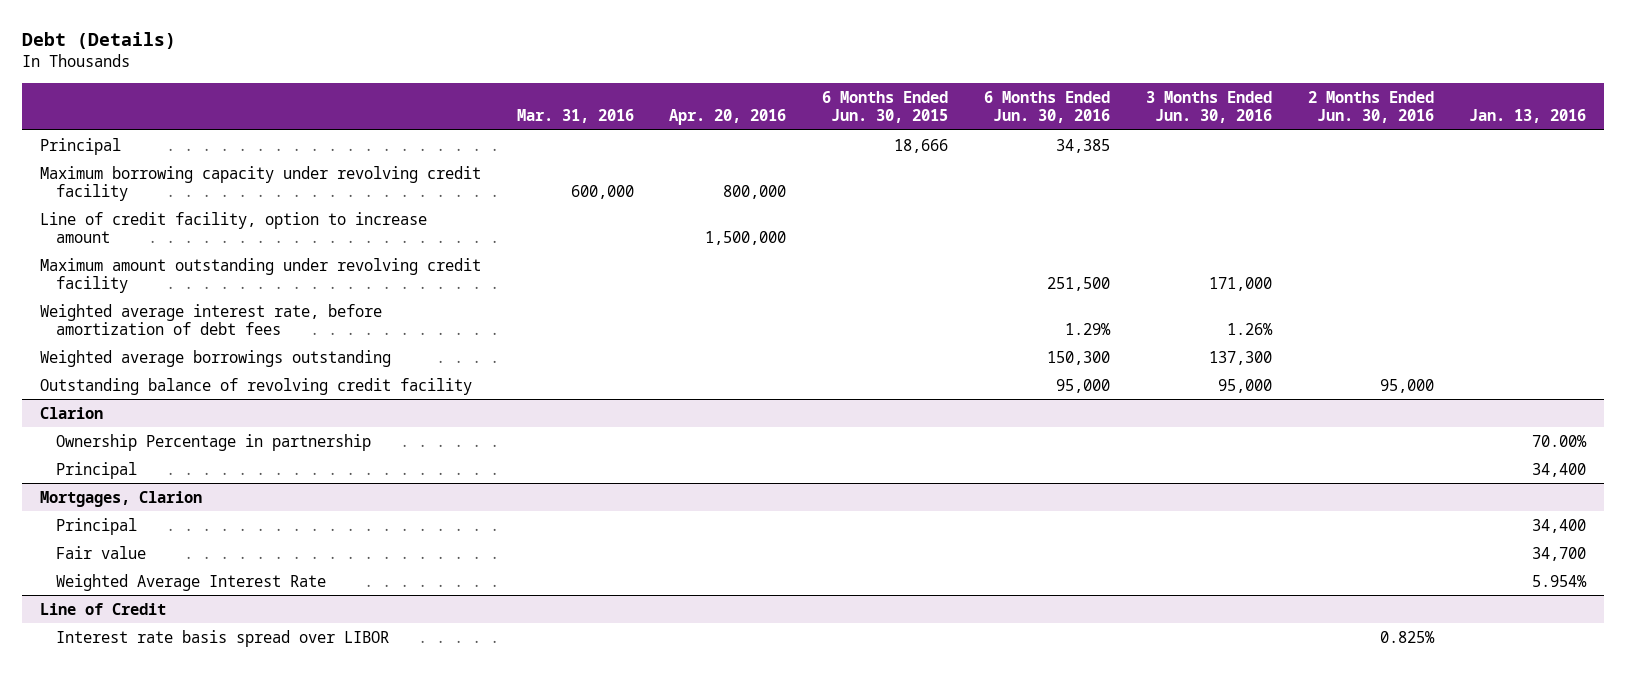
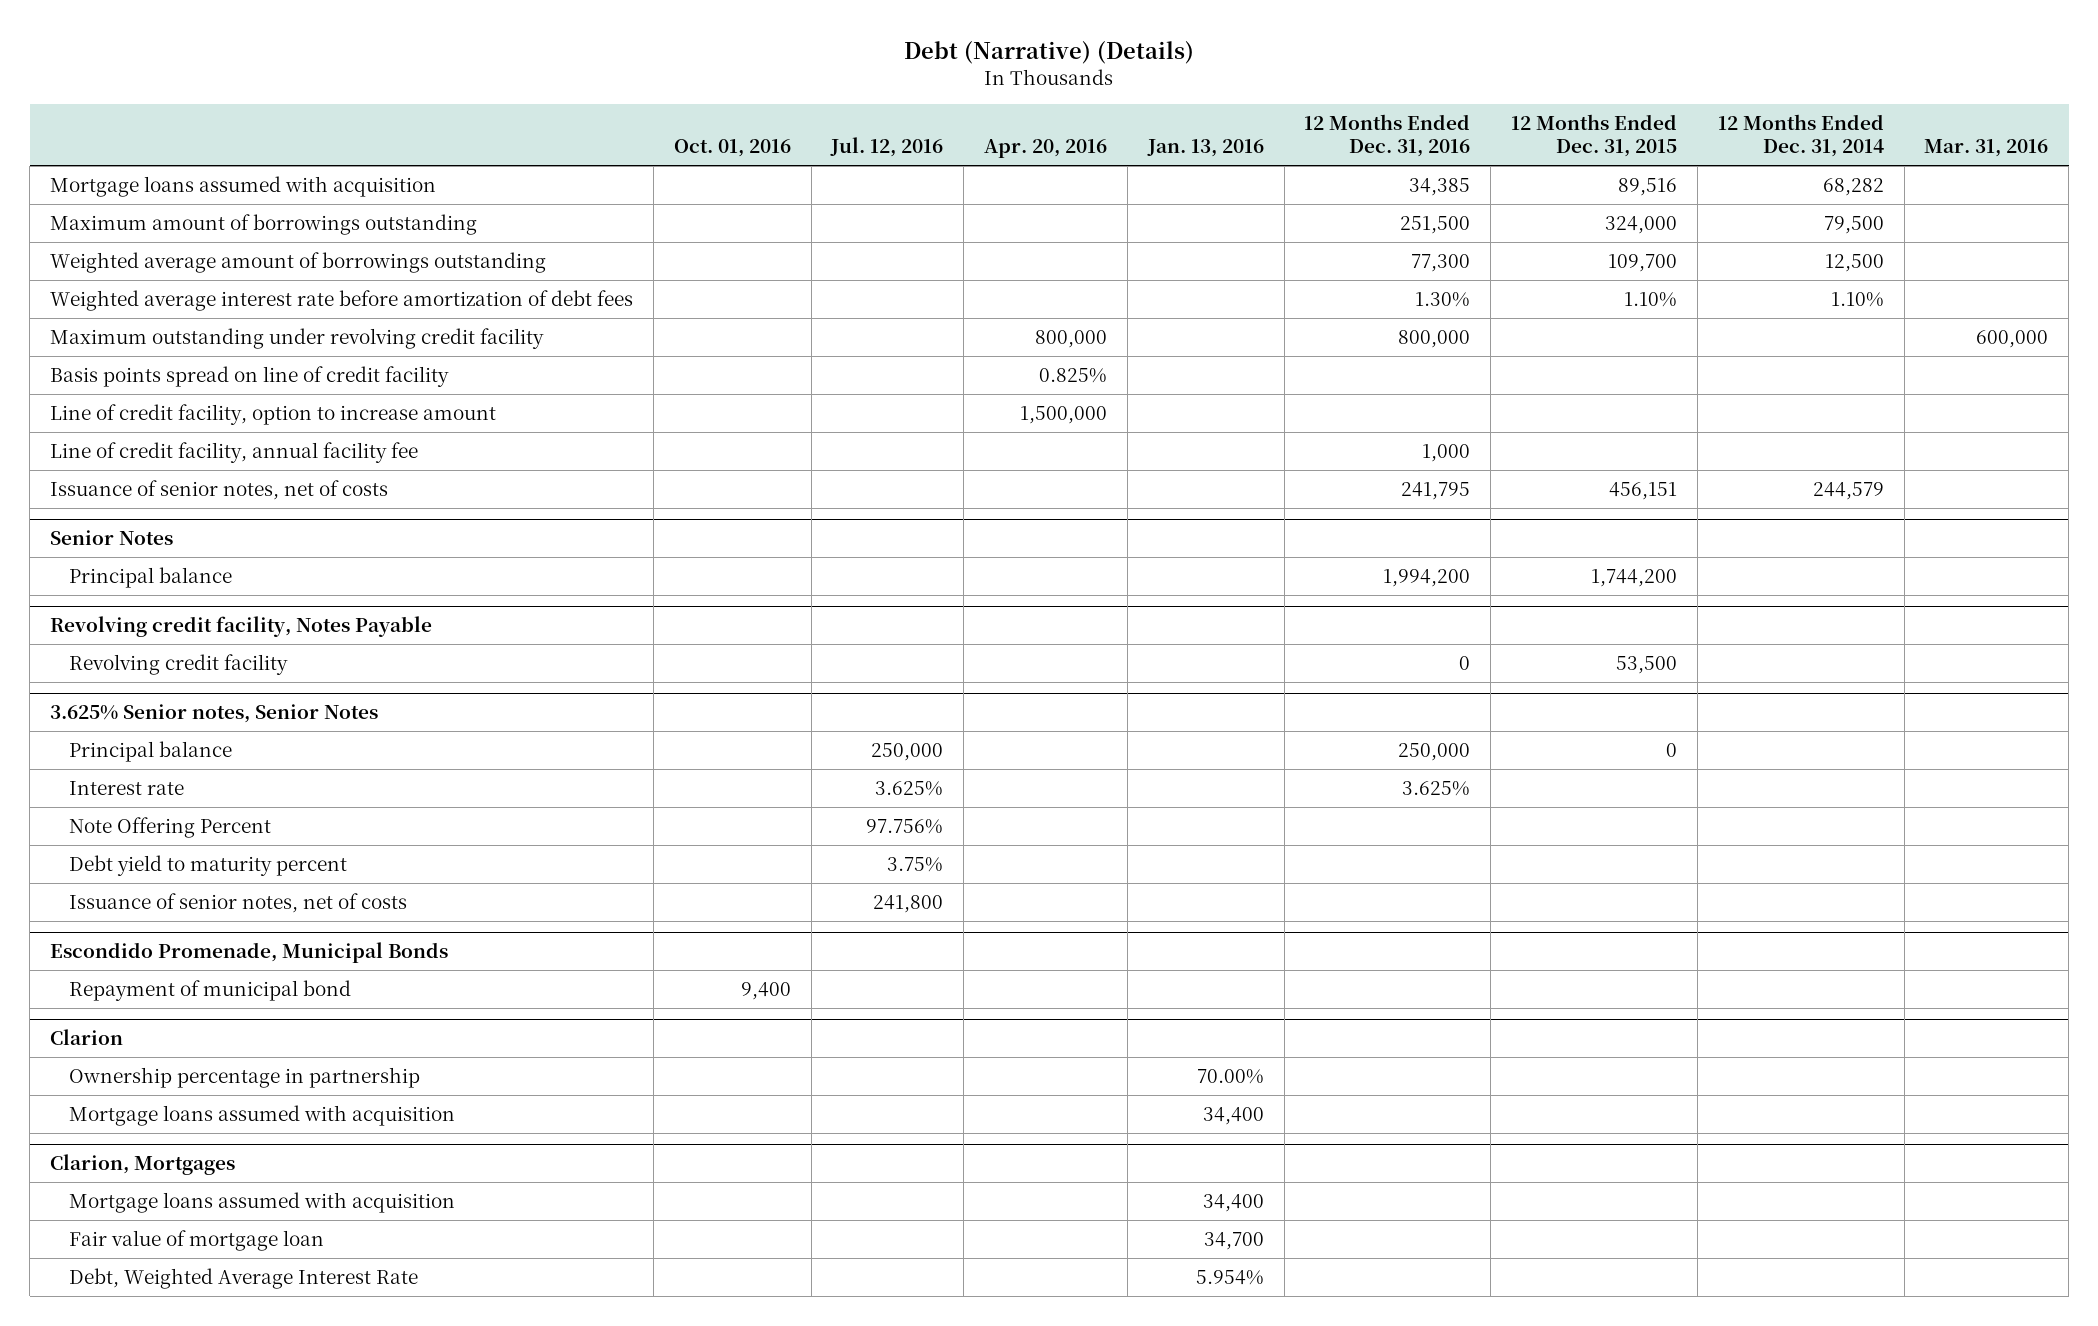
- Debt (Details)
+ Debt (Narrative) (Details)
- | Mar. 31, 2016 | Apr. 20, 2016 | 6 Months Ended Jun. 30, 2015 | 6 Months Ended Jun. 30, 2016 | 3 Months Ended Jun. 30, 2016 | 2 Months Ended Jun. 30, 2016 | Jan. 13, 2016
+ | Oct. 01, 2016 | Jul. 12, 2016 | Apr. 20, 2016 | Jan. 13, 2016 | 12 Months Ended Dec. 31, 2016 | 12 Months Ended Dec. 31, 2015 | 12 Months Ended Dec. 31, 2014 | Mar. 31, 2016
- Principal | | | 18,666 | 34,385 | | |
- Maximum borrowing capacity under revolving credit facility | 600,000 | 800,000 | | | | |
+ Mortgage loans assumed with acquisition | | | | | 34,385 | 89,516 | 68,282 |
+ Maximum amount of borrowings outstanding | | | | | 251,500 | 324,000 | 79,500 |
+ Weighted average amount of borrowings outstanding | | | | | 77,300 | 109,700 | 12,500 |
+ Weighted average interest rate before amortization of debt fees | | | | | 1.30% | 1.10% | 1.10% |
+ Maximum outstanding under revolving credit facility | | | 800,000 | | 800,000 | | | 600,000
+ Basis points spread on line of credit facility | | | 0.825% | | | | |
- Maximum amount outstanding under revolving credit facility | | | | 251,500 | 171,000 | |
- Weighted average interest rate, before amortization of debt fees | | | | 1.29% | 1.26% | |
- Weighted average borrowings outstanding | | | | 150,300 | 137,300 | |
- Outstanding balance of revolving credit facility | | | | 95,000 | 95,000 | 95,000 |
+ Line of credit facility, annual facility fee | | | | | 1,000 | | |
+ Issuance of senior notes, net of costs | | | | | 241,795 | 456,151 | 244,579 |
+ Senior Notes
+ Principal balance | | | | | 1,994,200 | 1,744,200 | |
+ Revolving credit facility, Notes Payable
+ Revolving credit facility | | | | | 0 | 53,500 | |
+ 3.625% Senior notes, Senior Notes
+ Principal balance | | 250,000 | | | 250,000 | 0 | |
+ Interest rate | | 3.625% | | | 3.625% | | |
+ Note Offering Percent | | 97.756% | | | | | |
+ Debt yield to maturity percent | | 3.75% | | | | | |
+ Issuance of senior notes, net of costs | | 241,800 | | | | | |
+ Escondido Promenade, Municipal Bonds
+ Repayment of municipal bond | 9,400 | | | | | | |
@ Clarion
- Ownership Percentage in partnership | | | | | | | 70.00%
- Principal | | | | | | | 34,400
- Mortgages, Clarion
- Principal | | | | | | | 34,400
- Fair value | | | | | | | 34,700
- Weighted Average Interest Rate | | | | | | | 5.954%
- Line of Credit
- Interest rate basis spread over LIBOR | | | | | | 0.825% |
@ Clarion
+ Ownership percentage in partnership | | | | 70.00% | | | |
+ Mortgage loans assumed with acquisition | | | | 34,400 | | | |
+ Clarion, Mortgages
+ Mortgage loans assumed with acquisition | | | | 34,400 | | | |
+ Fair value of mortgage loan | | | | 34,700 | | | |
+ Debt, Weighted Average Interest Rate | | | | 5.954% | | | |

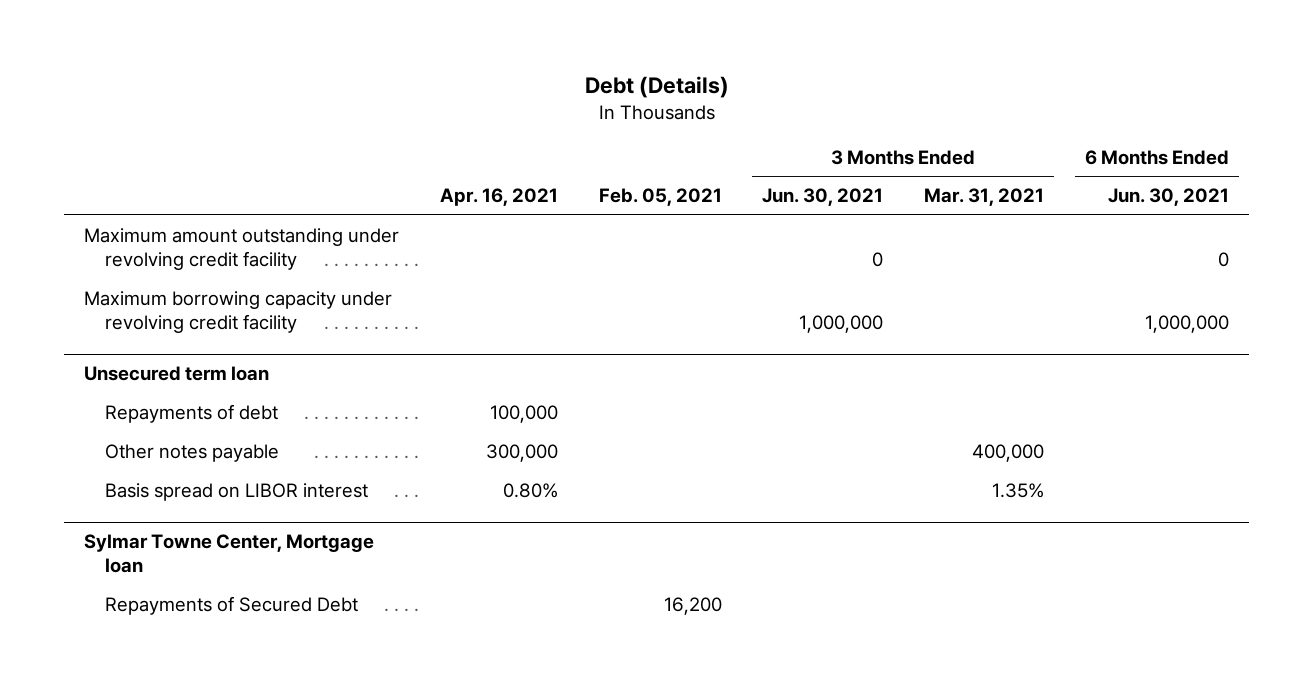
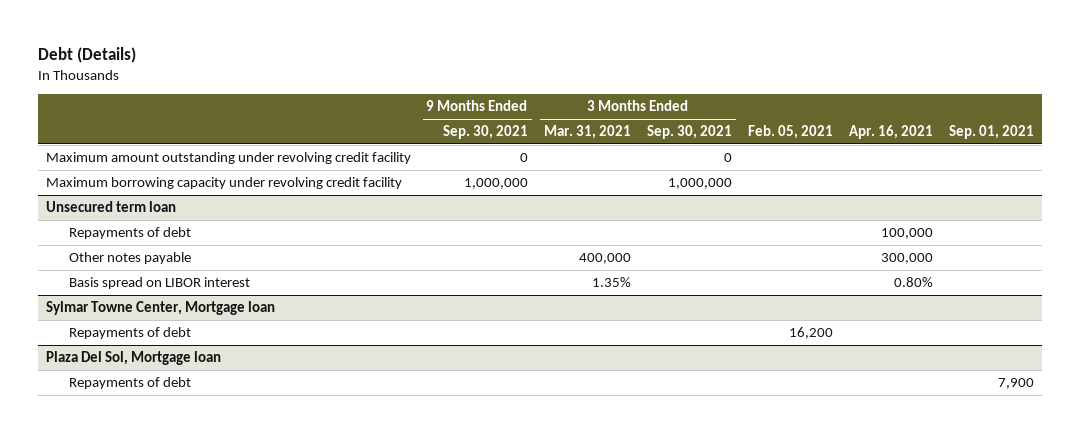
- | Apr. 16, 2021 | Feb. 05, 2021 | 3 Months Ended Jun. 30, 2021 | 3 Months Ended Mar. 31, 2021 | 6 Months Ended Jun. 30, 2021
+ | 9 Months Ended Sep. 30, 2021 | 3 Months Ended Mar. 31, 2021 | 3 Months Ended Sep. 30, 2021 | Feb. 05, 2021 | Apr. 16, 2021 | Sep. 01, 2021
@ Sylmar Towne Center, Mortgage loan
- Repayments of Secured Debt | | 16,200 | | |
+ Repayments of debt | | | | 16,200 | |
+ Plaza Del Sol, Mortgage loan
+ Repayments of debt | | | | | | 7,900

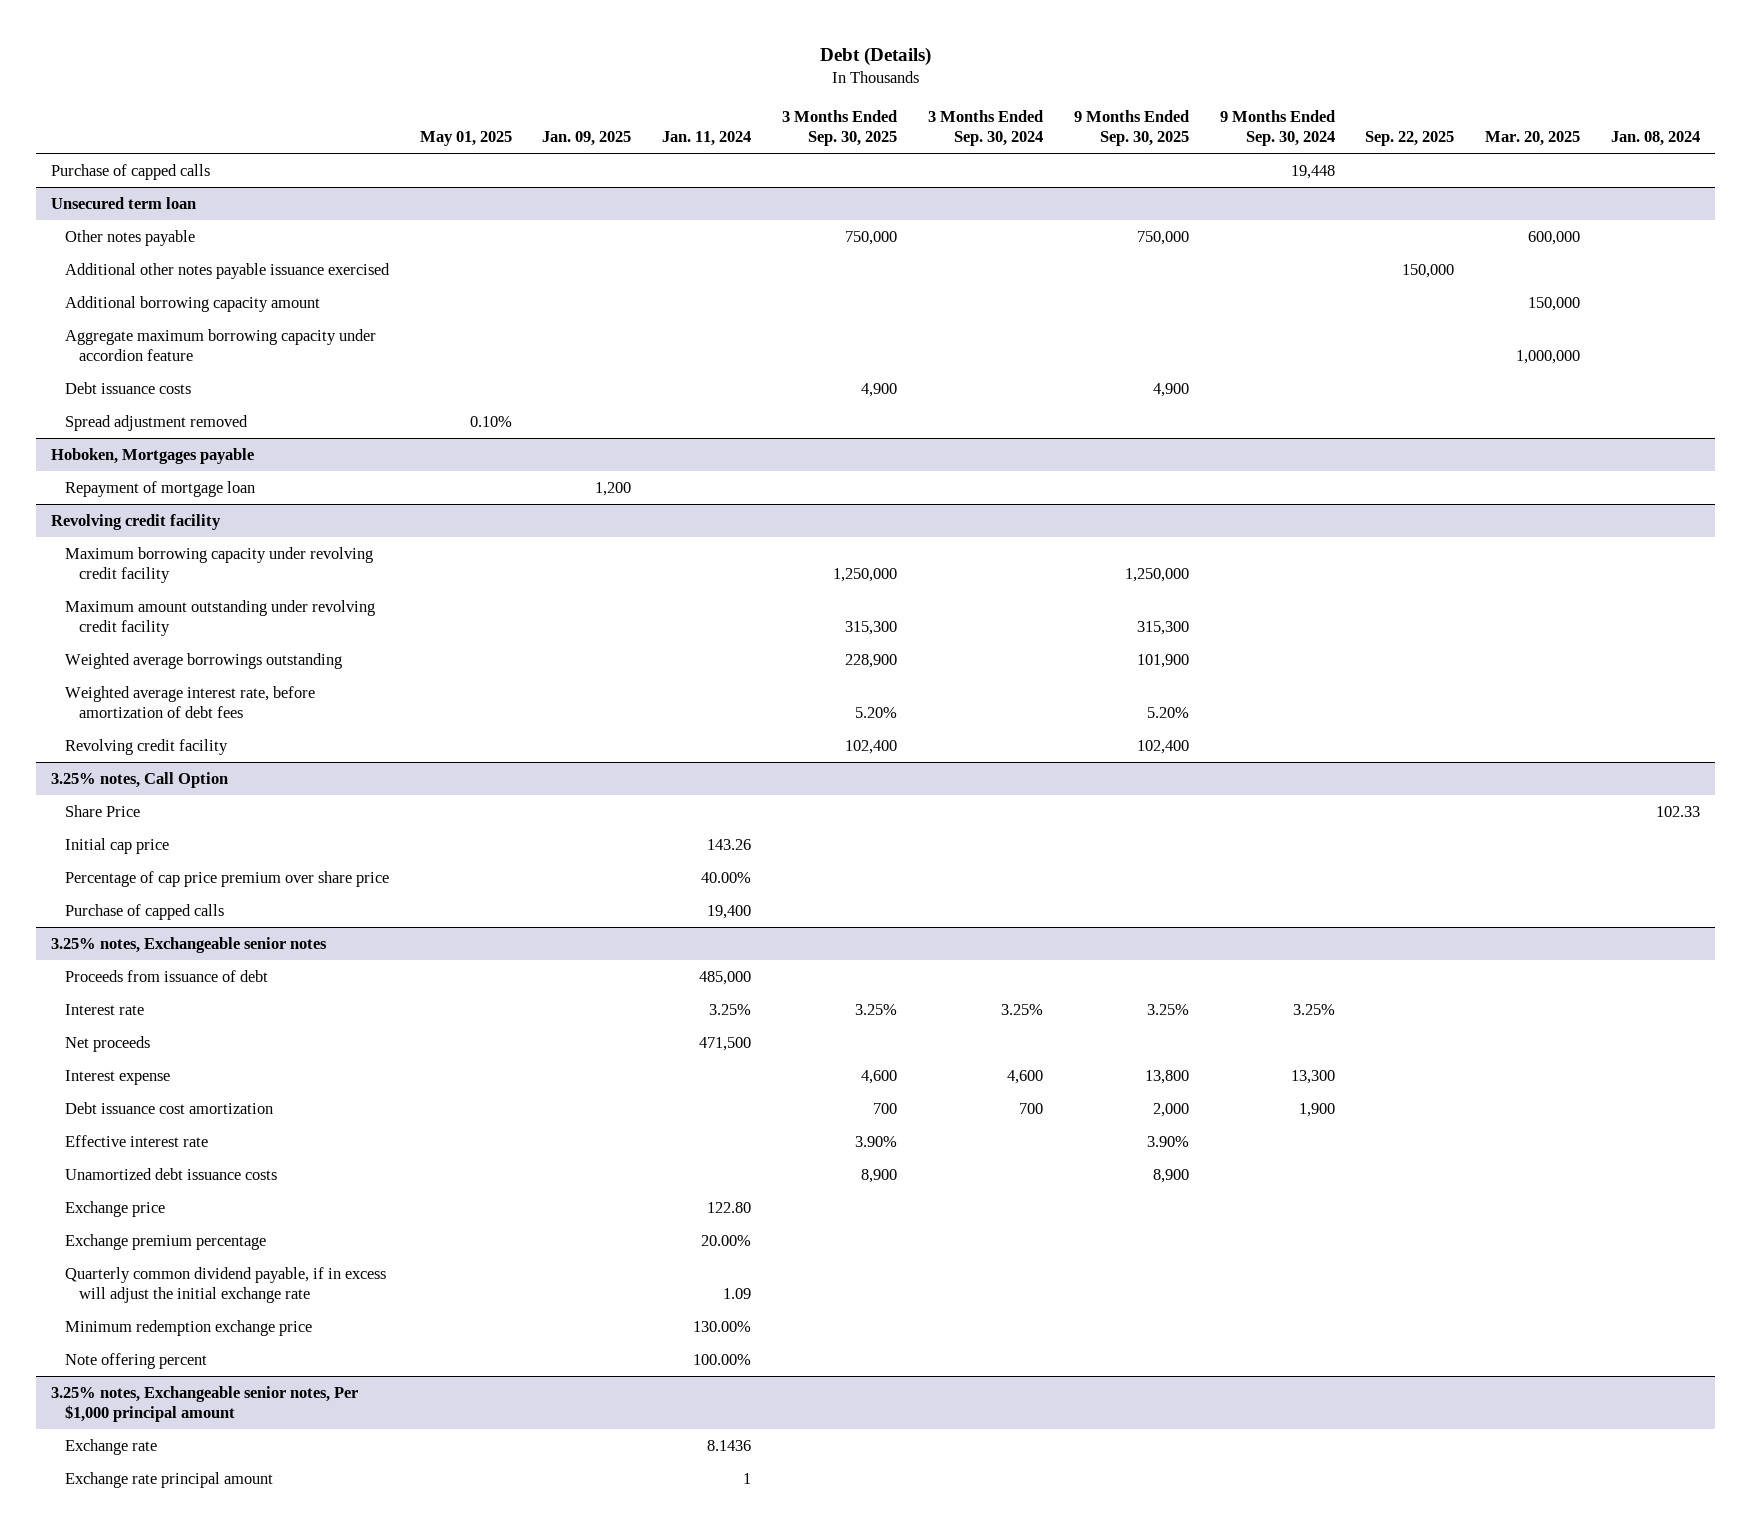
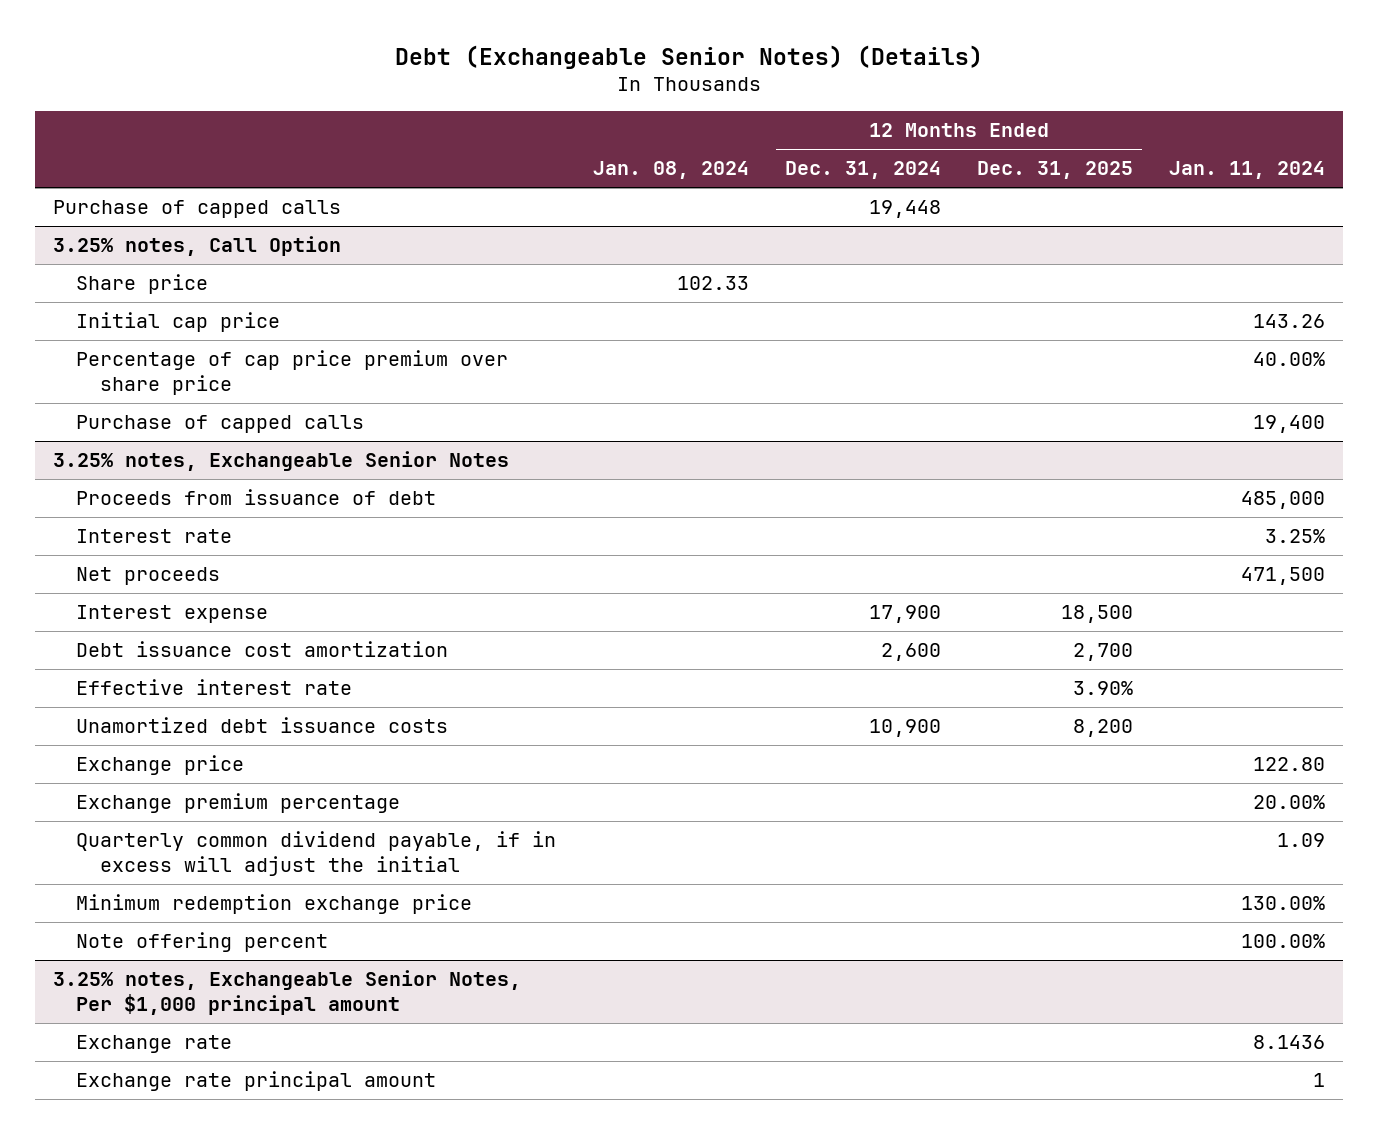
- Debt (Details)
+ Debt (Exchangeable Senior Notes) (Details)
- | May 01, 2025 | Jan. 09, 2025 | Jan. 11, 2024 | 3 Months Ended Sep. 30, 2025 | 3 Months Ended Sep. 30, 2024 | 9 Months Ended Sep. 30, 2025 | 9 Months Ended Sep. 30, 2024 | Sep. 22, 2025 | Mar. 20, 2025 | Jan. 08, 2024
+ | Jan. 08, 2024 | 12 Months Ended Dec. 31, 2024 | 12 Months Ended Dec. 31, 2025 | Jan. 11, 2024
- Unsecured term loan
- Other notes payable | | | | 750,000 | | 750,000 | | | 600,000 |
- Additional other notes payable issuance exercised | | | | | | | | 150,000 | |
- Additional borrowing capacity amount | | | | | | | | | 150,000 |
- Aggregate maximum borrowing capacity under accordion feature | | | | | | | | | 1,000,000 |
- Debt issuance costs | | | | 4,900 | | 4,900 | | | |
- Spread adjustment removed | 0.10% | | | | | | | | |
- Hoboken, Mortgages payable
- Repayment of mortgage loan | | 1,200 | | | | | | | |
- Revolving credit facility
- Maximum borrowing capacity under revolving credit facility | | | | 1,250,000 | | 1,250,000 | | | |
- Maximum amount outstanding under revolving credit facility | | | | 315,300 | | 315,300 | | | |
- Weighted average borrowings outstanding | | | | 228,900 | | 101,900 | | | |
- Weighted average interest rate, before amortization of debt fees | | | | 5.20% | | 5.20% | | | |
- Revolving credit facility | | | | 102,400 | | 102,400 | | | |
@ 3.25% notes, Call Option
- Share Price | | | | | | | | | | 102.33
+ Share price | 102.33 | | |
- 3.25% notes, Exchangeable senior notes
+ 3.25% notes, Exchangeable Senior Notes
- Quarterly common dividend payable, if in excess will adjust the initial exchange rate | | | 1.09 | | | | | | |
+ Quarterly common dividend payable, if in excess will adjust the initial | | | | 1.09
- 3.25% notes, Exchangeable senior notes, Per $1,000 principal amount
+ 3.25% notes, Exchangeable Senior Notes, Per $1,000 principal amount

